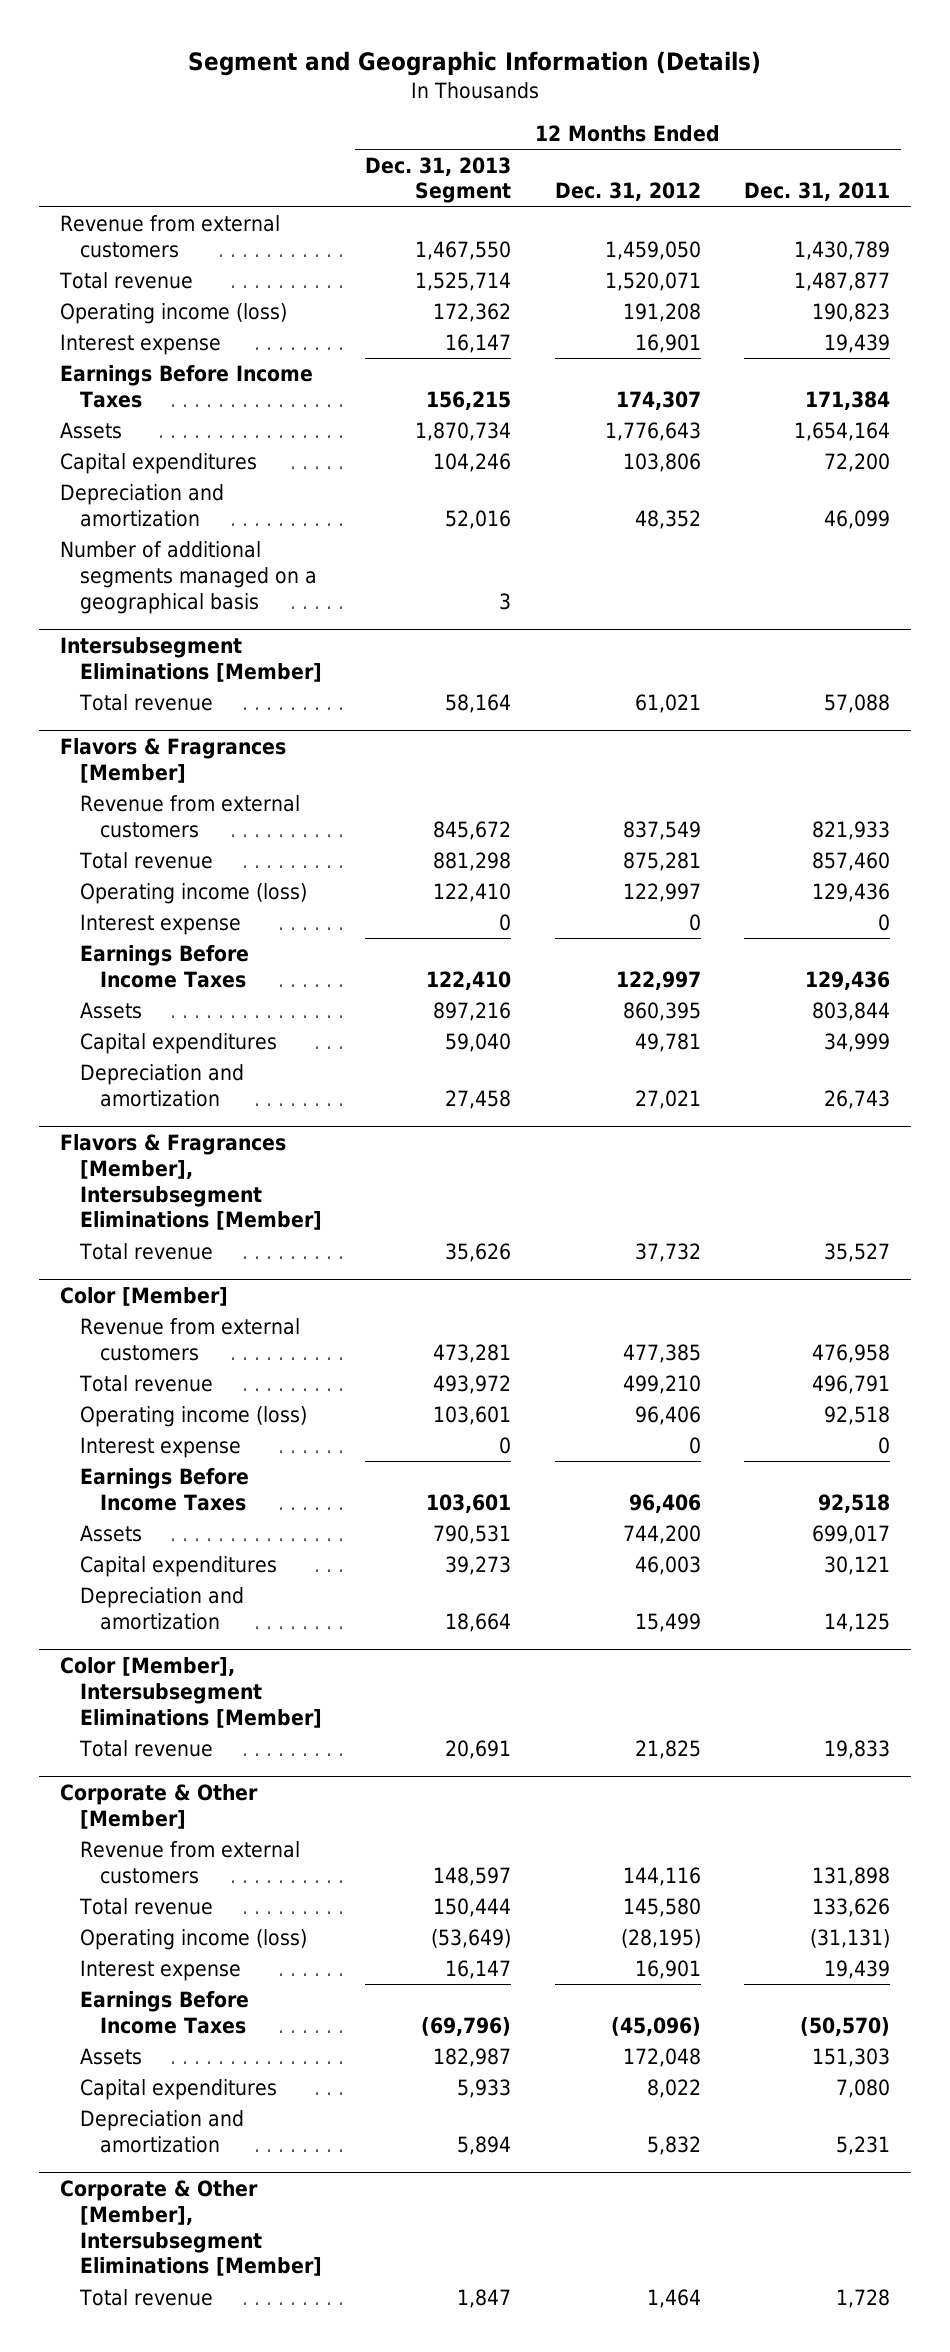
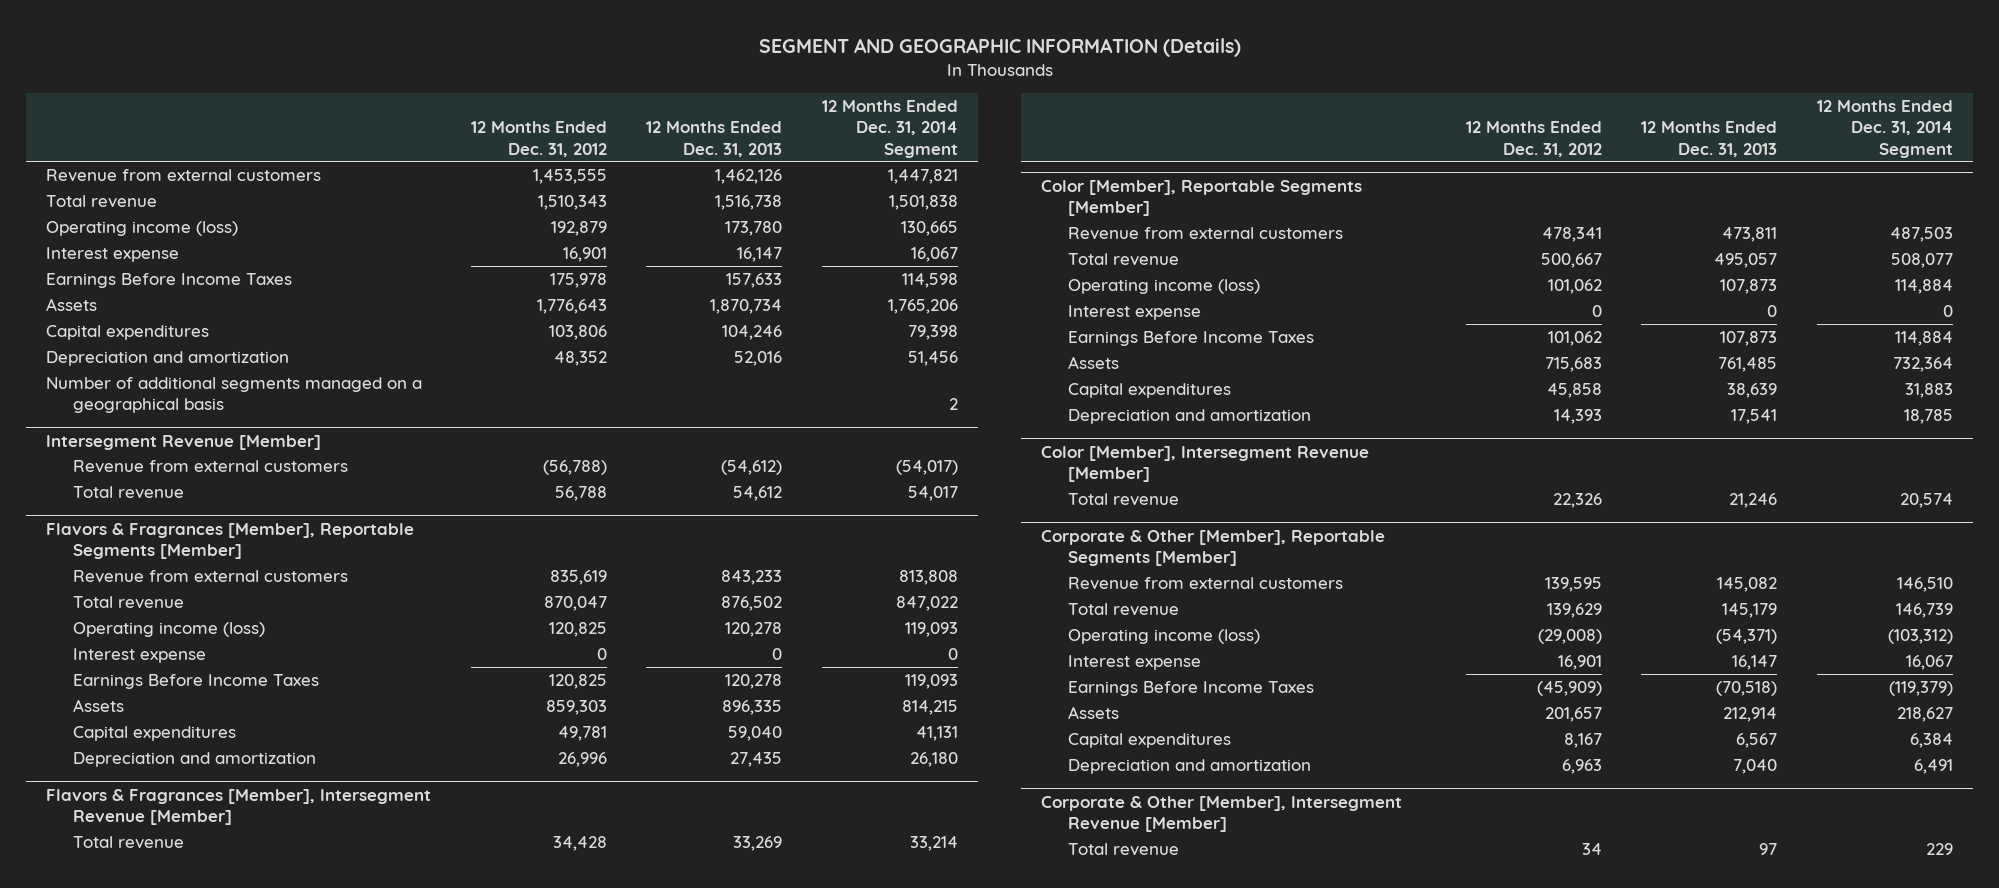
- Segment and Geographic Information (Details)
+ SEGMENT AND GEOGRAPHIC INFORMATION (Details)
- | 12 Months Ended Dec. 31, 2013 Segment | 12 Months Ended Dec. 31, 2012 | 12 Months Ended Dec. 31, 2011
+ | 12 Months Ended Dec. 31, 2012 | 12 Months Ended Dec. 31, 2013 | 12 Months Ended Dec. 31, 2014 Segment
- Revenue from external customers | 1,467,550 | 1,459,050 | 1,430,789
- Total revenue | 1,525,714 | 1,520,071 | 1,487,877
- Operating income (loss) | 172,362 | 191,208 | 190,823
+ Revenue from external customers | 1,453,555 | 1,462,126 | 1,447,821
+ Total revenue | 1,510,343 | 1,516,738 | 1,501,838
+ Operating income (loss) | 192,879 | 173,780 | 130,665
- Earnings Before Income Taxes | 156,215 | 174,307 | 171,384
+ Earnings Before Income Taxes | 175,978 | 157,633 | 114,598
- Intersubsegment Eliminations [Member]
- Total revenue | 58,164 | 61,021 | 57,088
- Flavors & Fragrances [Member]
- Revenue from external customers | 845,672 | 837,549 | 821,933
- Total revenue | 881,298 | 875,281 | 857,460
- Operating income (loss) | 122,410 | 122,997 | 129,436
+ Intersegment Revenue [Member]
+ Revenue from external customers | (56,788) | (54,612) | (54,017)
+ Total revenue | 56,788 | 54,612 | 54,017
+ Flavors & Fragrances [Member], Reportable Segments [Member]
+ Revenue from external customers | 835,619 | 843,233 | 813,808
+ Total revenue | 870,047 | 876,502 | 847,022
+ Operating income (loss) | 120,825 | 120,278 | 119,093
- Earnings Before Income Taxes | 122,410 | 122,997 | 129,436
- Assets | 897,216 | 860,395 | 803,844
+ Earnings Before Income Taxes | 120,825 | 120,278 | 119,093
+ Assets | 859,303 | 896,335 | 814,215
- Depreciation and amortization | 27,458 | 27,021 | 26,743
- Flavors & Fragrances [Member], Intersubsegment Eliminations [Member]
- Total revenue | 35,626 | 37,732 | 35,527
- Color [Member]
- Revenue from external customers | 473,281 | 477,385 | 476,958
- Total revenue | 493,972 | 499,210 | 496,791
- Operating income (loss) | 103,601 | 96,406 | 92,518
+ Depreciation and amortization | 26,996 | 27,435 | 26,180
+ Flavors & Fragrances [Member], Intersegment Revenue [Member]
+ Total revenue | 34,428 | 33,269 | 33,214
+ Color [Member], Reportable Segments [Member]
+ Revenue from external customers | 478,341 | 473,811 | 487,503
+ Total revenue | 500,667 | 495,057 | 508,077
+ Operating income (loss) | 101,062 | 107,873 | 114,884
- Earnings Before Income Taxes | 103,601 | 96,406 | 92,518
- Assets | 790,531 | 744,200 | 699,017
- Capital expenditures | 39,273 | 46,003 | 30,121
- Depreciation and amortization | 18,664 | 15,499 | 14,125
- Color [Member], Intersubsegment Eliminations [Member]
- Total revenue | 20,691 | 21,825 | 19,833
- Corporate & Other [Member]
- Revenue from external customers | 148,597 | 144,116 | 131,898
- Total revenue | 150,444 | 145,580 | 133,626
- Operating income (loss) | (53,649) | (28,195) | (31,131)
+ Earnings Before Income Taxes | 101,062 | 107,873 | 114,884
+ Assets | 715,683 | 761,485 | 732,364
+ Capital expenditures | 45,858 | 38,639 | 31,883
+ Depreciation and amortization | 14,393 | 17,541 | 18,785
+ Color [Member], Intersegment Revenue [Member]
+ Total revenue | 22,326 | 21,246 | 20,574
+ Corporate & Other [Member], Reportable Segments [Member]
+ Revenue from external customers | 139,595 | 145,082 | 146,510
+ Total revenue | 139,629 | 145,179 | 146,739
+ Operating income (loss) | (29,008) | (54,371) | (103,312)
- Earnings Before Income Taxes | (69,796) | (45,096) | (50,570)
- Assets | 182,987 | 172,048 | 151,303
- Capital expenditures | 5,933 | 8,022 | 7,080
- Depreciation and amortization | 5,894 | 5,832 | 5,231
- Corporate & Other [Member], Intersubsegment Eliminations [Member]
- Total revenue | 1,847 | 1,464 | 1,728
+ Earnings Before Income Taxes | (45,909) | (70,518) | (119,379)
+ Assets | 201,657 | 212,914 | 218,627
+ Capital expenditures | 8,167 | 6,567 | 6,384
+ Depreciation and amortization | 6,963 | 7,040 | 6,491
+ Corporate & Other [Member], Intersegment Revenue [Member]
+ Total revenue | 34 | 97 | 229

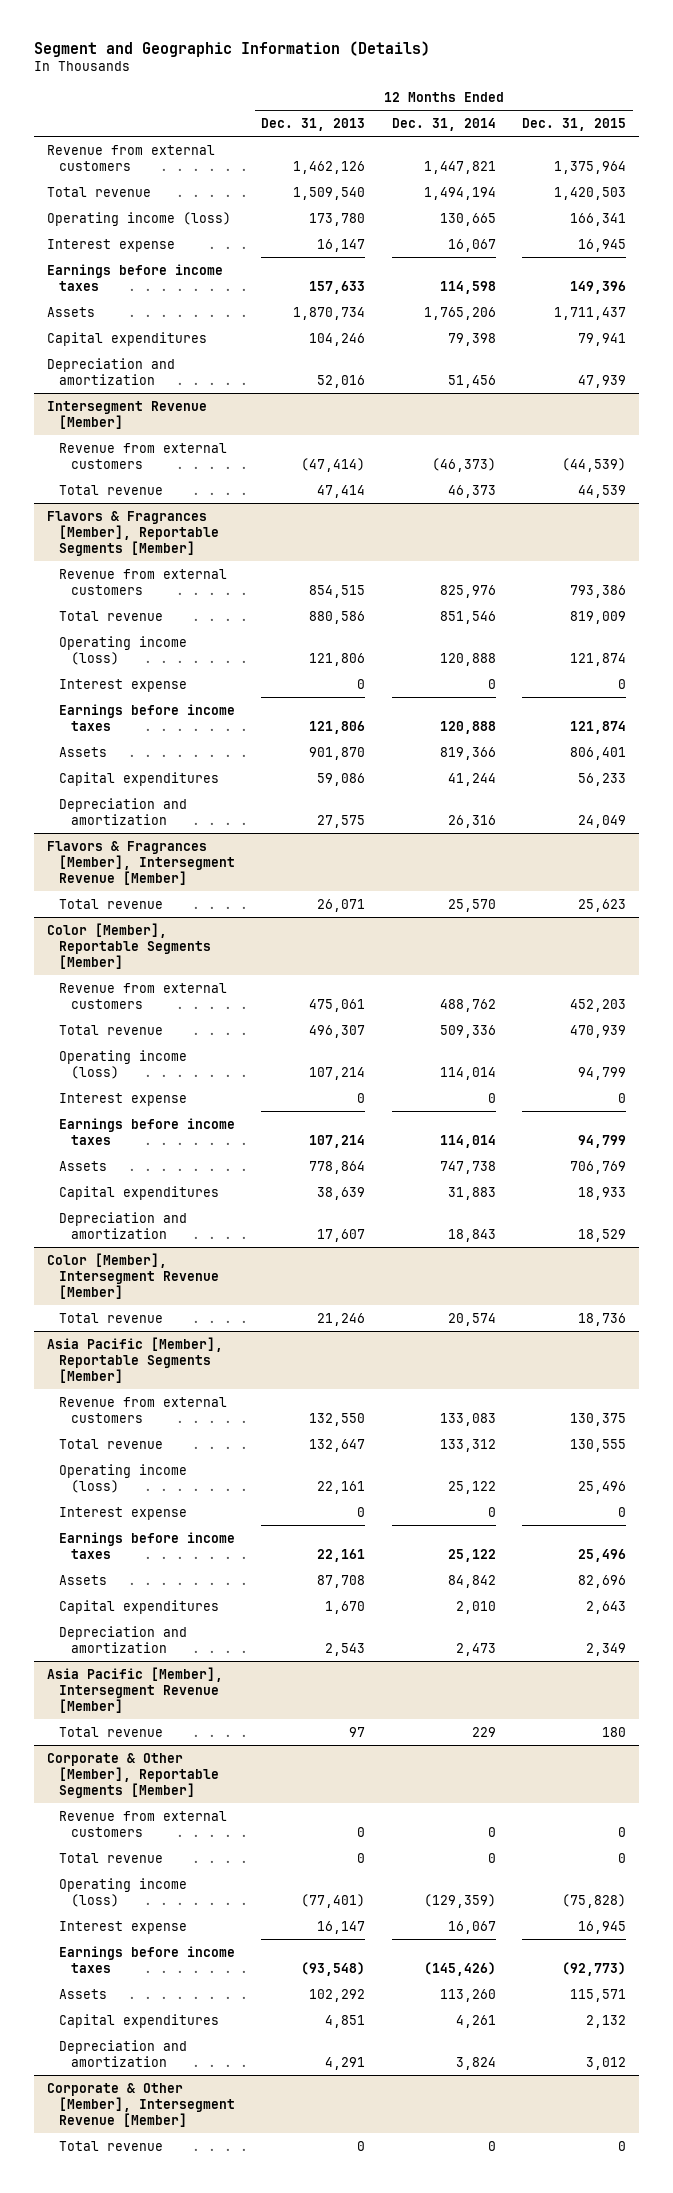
- SEGMENT AND GEOGRAPHIC INFORMATION (Details)
+ Segment and Geographic Information (Details)
- | 12 Months Ended Dec. 31, 2012 | 12 Months Ended Dec. 31, 2013 | 12 Months Ended Dec. 31, 2014 Segment
+ | 12 Months Ended Dec. 31, 2013 | 12 Months Ended Dec. 31, 2014 | 12 Months Ended Dec. 31, 2015
- Total revenue | 1,510,343 | 1,516,738 | 1,501,838
+ Total revenue | 1,509,540 | 1,494,194 | 1,420,503
- Earnings Before Income Taxes | 175,978 | 157,633 | 114,598
+ Earnings before income taxes | 157,633 | 114,598 | 149,396
- Number of additional segments managed on a geographical basis | | | 2
@ Intersegment Revenue [Member]
- Revenue from external customers | (56,788) | (54,612) | (54,017)
- Total revenue | 56,788 | 54,612 | 54,017
+ Revenue from external customers | (47,414) | (46,373) | (44,539)
+ Total revenue | 47,414 | 46,373 | 44,539
@ Flavors & Fragrances [Member], Reportable Segments [Member]
- Revenue from external customers | 835,619 | 843,233 | 813,808
- Total revenue | 870,047 | 876,502 | 847,022
- Operating income (loss) | 120,825 | 120,278 | 119,093
+ Revenue from external customers | 854,515 | 825,976 | 793,386
+ Total revenue | 880,586 | 851,546 | 819,009
+ Operating income (loss) | 121,806 | 120,888 | 121,874
- Earnings Before Income Taxes | 120,825 | 120,278 | 119,093
- Assets | 859,303 | 896,335 | 814,215
- Capital expenditures | 49,781 | 59,040 | 41,131
- Depreciation and amortization | 26,996 | 27,435 | 26,180
+ Earnings before income taxes | 121,806 | 120,888 | 121,874
+ Assets | 901,870 | 819,366 | 806,401
+ Capital expenditures | 59,086 | 41,244 | 56,233
+ Depreciation and amortization | 27,575 | 26,316 | 24,049
@ Flavors & Fragrances [Member], Intersegment Revenue [Member]
- Total revenue | 34,428 | 33,269 | 33,214
+ Total revenue | 26,071 | 25,570 | 25,623
@ Color [Member], Reportable Segments [Member]
- Revenue from external customers | 478,341 | 473,811 | 487,503
- Total revenue | 500,667 | 495,057 | 508,077
- Operating income (loss) | 101,062 | 107,873 | 114,884
+ Revenue from external customers | 475,061 | 488,762 | 452,203
+ Total revenue | 496,307 | 509,336 | 470,939
+ Operating income (loss) | 107,214 | 114,014 | 94,799
- Earnings Before Income Taxes | 101,062 | 107,873 | 114,884
- Assets | 715,683 | 761,485 | 732,364
+ Earnings before income taxes | 107,214 | 114,014 | 94,799
+ Assets | 778,864 | 747,738 | 706,769
- Depreciation and amortization | 14,393 | 17,541 | 18,785
+ Depreciation and amortization | 17,607 | 18,843 | 18,529
+ Asia Pacific [Member], Reportable Segments [Member]
+ Revenue from external customers | 132,550 | 133,083 | 130,375
+ Total revenue | 132,647 | 133,312 | 130,555
+ Operating income (loss) | 22,161 | 25,122 | 25,496
+ Interest expense | 0 | 0 | 0
+ Earnings before income taxes | 22,161 | 25,122 | 25,496
+ Assets | 87,708 | 84,842 | 82,696
+ Capital expenditures | 1,670 | 2,010 | 2,643
+ Depreciation and amortization | 2,543 | 2,473 | 2,349
+ Asia Pacific [Member], Intersegment Revenue [Member]
+ Total revenue | 97 | 229 | 180
@ Corporate & Other [Member], Reportable Segments [Member]
- Revenue from external customers | 139,595 | 145,082 | 146,510
- Total revenue | 139,629 | 145,179 | 146,739
- Operating income (loss) | (29,008) | (54,371) | (103,312)
+ Revenue from external customers | 0 | 0 | 0
+ Total revenue | 0 | 0 | 0
+ Operating income (loss) | (77,401) | (129,359) | (75,828)
- Earnings Before Income Taxes | (45,909) | (70,518) | (119,379)
- Assets | 201,657 | 212,914 | 218,627
- Capital expenditures | 8,167 | 6,567 | 6,384
- Depreciation and amortization | 6,963 | 7,040 | 6,491
+ Earnings before income taxes | (93,548) | (145,426) | (92,773)
+ Assets | 102,292 | 113,260 | 115,571
+ Capital expenditures | 4,851 | 4,261 | 2,132
+ Depreciation and amortization | 4,291 | 3,824 | 3,012
@ Corporate & Other [Member], Intersegment Revenue [Member]
- Total revenue | 34 | 97 | 229
+ Total revenue | 0 | 0 | 0

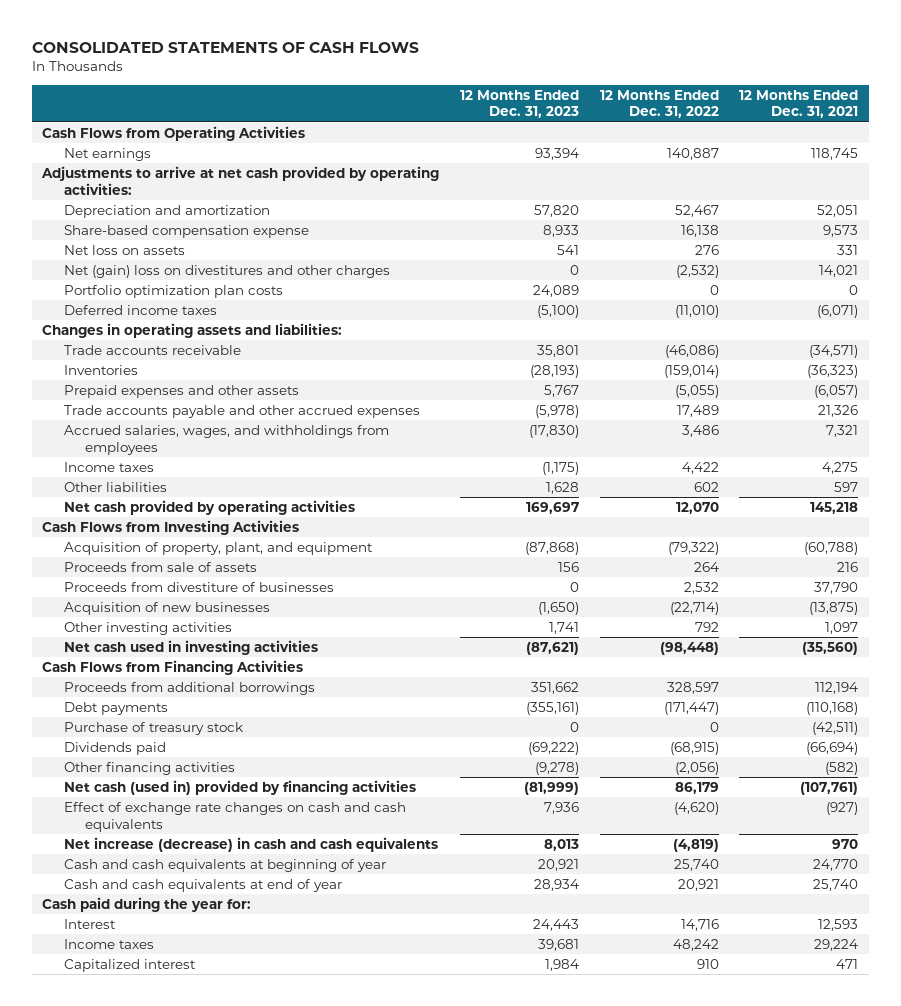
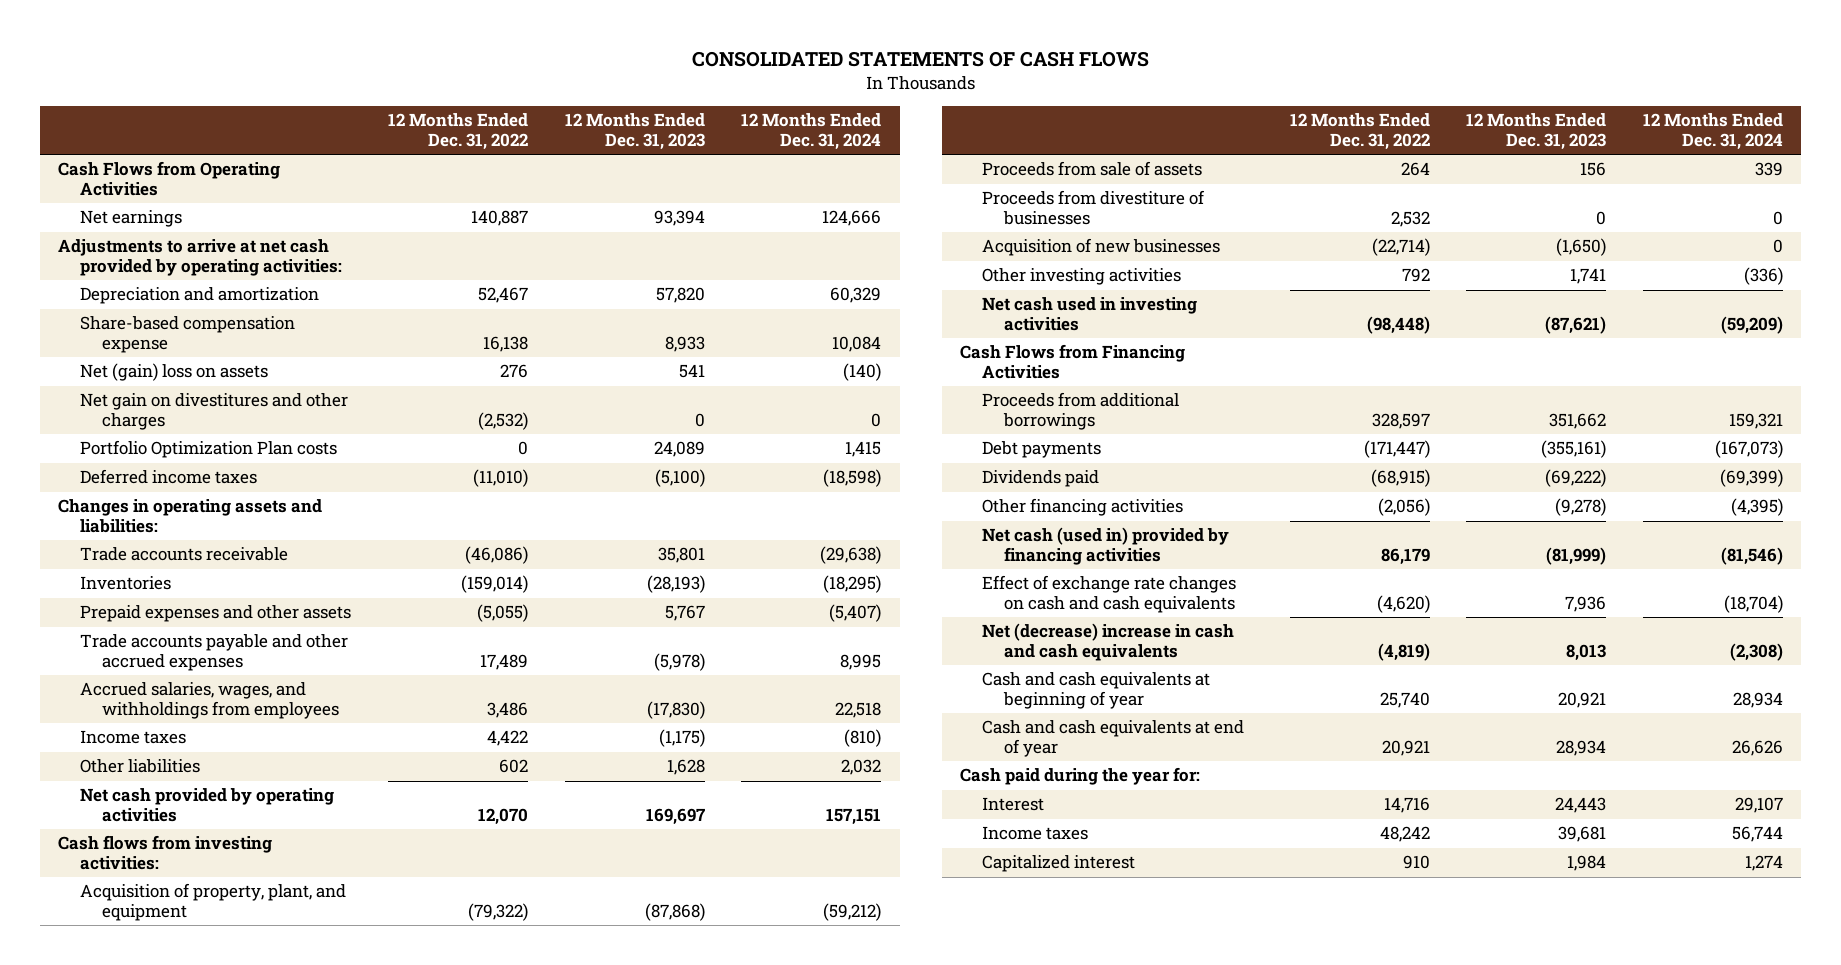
- | 12 Months Ended Dec. 31, 2023 | 12 Months Ended Dec. 31, 2022 | 12 Months Ended Dec. 31, 2021
+ | 12 Months Ended Dec. 31, 2022 | 12 Months Ended Dec. 31, 2023 | 12 Months Ended Dec. 31, 2024
- Net loss on assets | 541 | 276 | 331
- Net (gain) loss on divestitures and other charges | 0 | (2,532) | 14,021
- Portfolio optimization plan costs | 24,089 | 0 | 0
+ Net (gain) loss on assets | 276 | 541 | (140)
+ Net gain on divestitures and other charges | (2,532) | 0 | 0
+ Portfolio Optimization Plan costs | 0 | 24,089 | 1,415
- Cash Flows from Investing Activities
+ Cash flows from investing activities:
- Purchase of treasury stock | 0 | 0 | (42,511)
- Net increase (decrease) in cash and cash equivalents | 8,013 | (4,819) | 970
+ Net (decrease) increase in cash and cash equivalents | (4,819) | 8,013 | (2,308)

